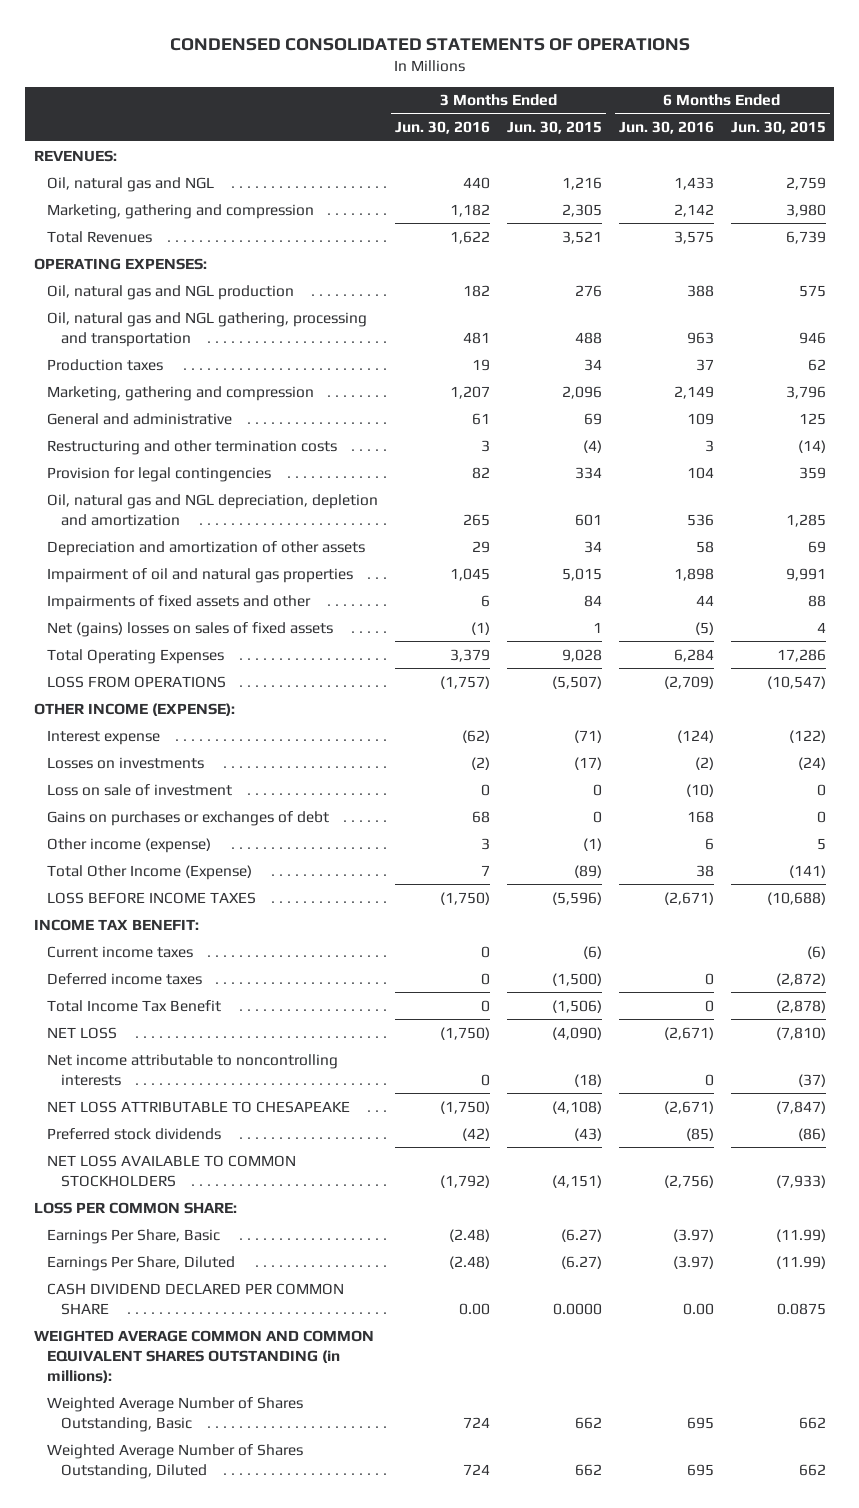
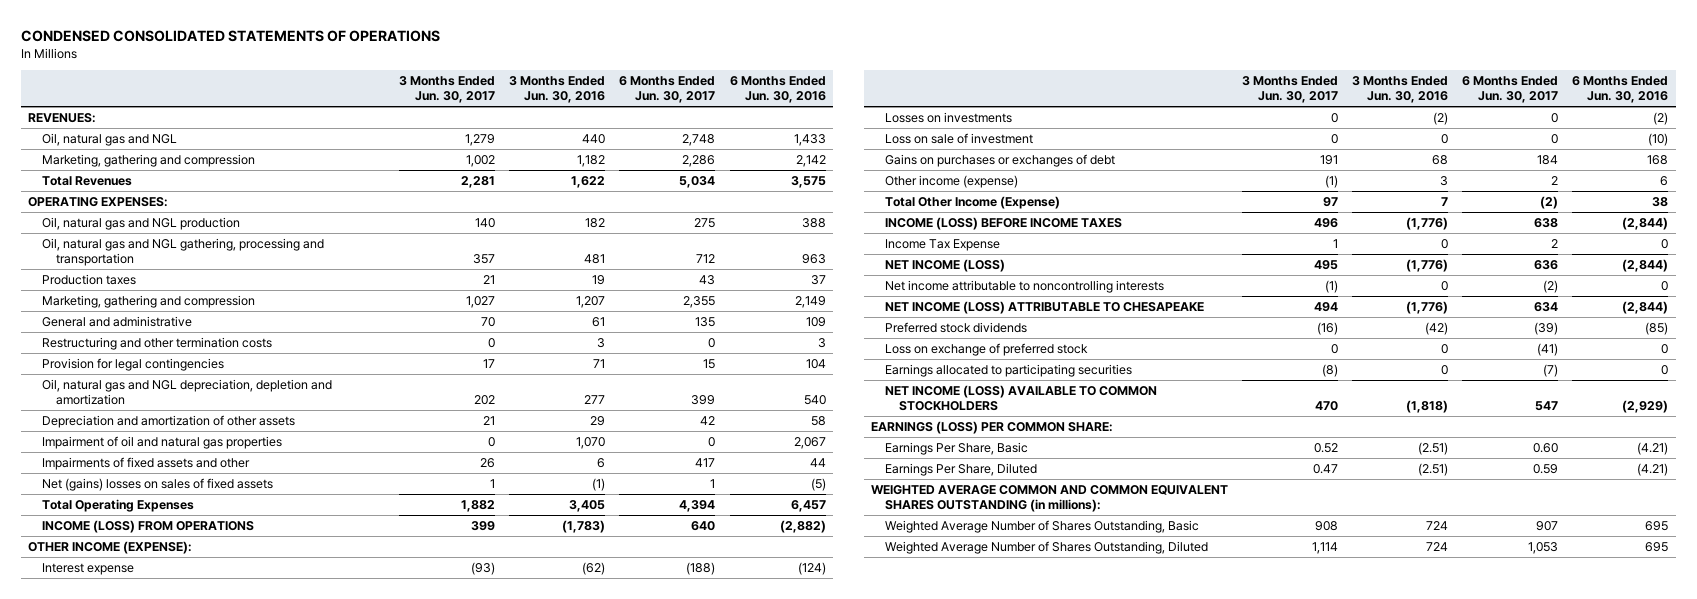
- | 3 Months Ended Jun. 30, 2016 | 3 Months Ended Jun. 30, 2015 | 6 Months Ended Jun. 30, 2016 | 6 Months Ended Jun. 30, 2015
+ | 3 Months Ended Jun. 30, 2017 | 3 Months Ended Jun. 30, 2016 | 6 Months Ended Jun. 30, 2017 | 6 Months Ended Jun. 30, 2016
- Provision for legal contingencies | 82 | 334 | 104 | 359
- Oil, natural gas and NGL depreciation, depletion and amortization | 265 | 601 | 536 | 1,285
+ Provision for legal contingencies | 17 | 71 | 15 | 104
+ Oil, natural gas and NGL depreciation, depletion and amortization | 202 | 277 | 399 | 540
- Impairment of oil and natural gas properties | 1,045 | 5,015 | 1,898 | 9,991
+ Impairment of oil and natural gas properties | 0 | 1,070 | 0 | 2,067
- Total Operating Expenses | 3,379 | 9,028 | 6,284 | 17,286
- LOSS FROM OPERATIONS | (1,757) | (5,507) | (2,709) | (10,547)
+ Total Operating Expenses | 1,882 | 3,405 | 4,394 | 6,457
+ INCOME (LOSS) FROM OPERATIONS | 399 | (1,783) | 640 | (2,882)
- LOSS BEFORE INCOME TAXES | (1,750) | (5,596) | (2,671) | (10,688)
- INCOME TAX BENEFIT:
- Current income taxes | 0 | (6) | | (6)
- Deferred income taxes | 0 | (1,500) | 0 | (2,872)
- Total Income Tax Benefit | 0 | (1,506) | 0 | (2,878)
- NET LOSS | (1,750) | (4,090) | (2,671) | (7,810)
+ INCOME (LOSS) BEFORE INCOME TAXES | 496 | (1,776) | 638 | (2,844)
+ Income Tax Expense | 1 | 0 | 2 | 0
+ NET INCOME (LOSS) | 495 | (1,776) | 636 | (2,844)
- NET LOSS ATTRIBUTABLE TO CHESAPEAKE | (1,750) | (4,108) | (2,671) | (7,847)
+ NET INCOME (LOSS) ATTRIBUTABLE TO CHESAPEAKE | 494 | (1,776) | 634 | (2,844)
- NET LOSS AVAILABLE TO COMMON STOCKHOLDERS | (1,792) | (4,151) | (2,756) | (7,933)
- LOSS PER COMMON SHARE:
- Earnings Per Share, Basic | (2.48) | (6.27) | (3.97) | (11.99)
- Earnings Per Share, Diluted | (2.48) | (6.27) | (3.97) | (11.99)
- CASH DIVIDEND DECLARED PER COMMON SHARE | 0.00 | 0.0000 | 0.00 | 0.0875
+ Loss on exchange of preferred stock | 0 | 0 | (41) | 0
+ Earnings allocated to participating securities | (8) | 0 | (7) | 0
+ NET INCOME (LOSS) AVAILABLE TO COMMON STOCKHOLDERS | 470 | (1,818) | 547 | (2,929)
+ EARNINGS (LOSS) PER COMMON SHARE:
+ Earnings Per Share, Basic | 0.52 | (2.51) | 0.60 | (4.21)
+ Earnings Per Share, Diluted | 0.47 | (2.51) | 0.59 | (4.21)

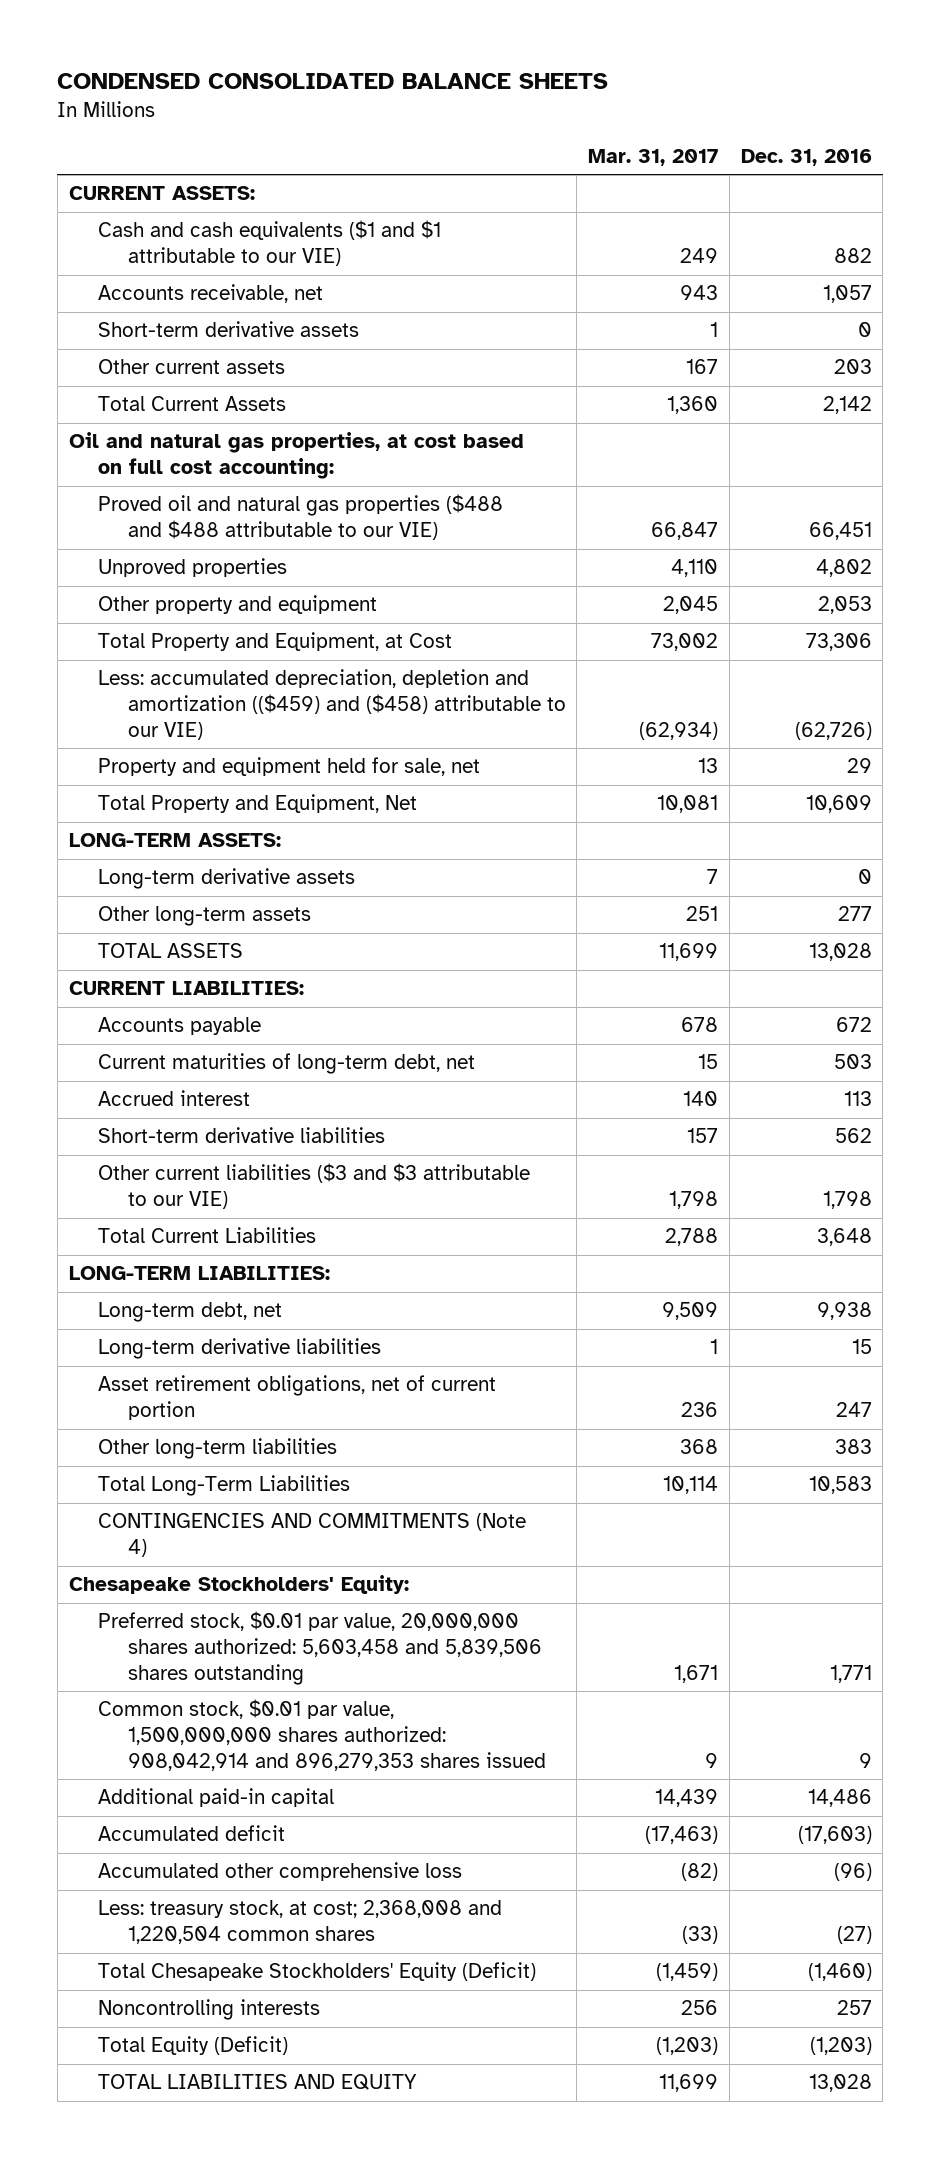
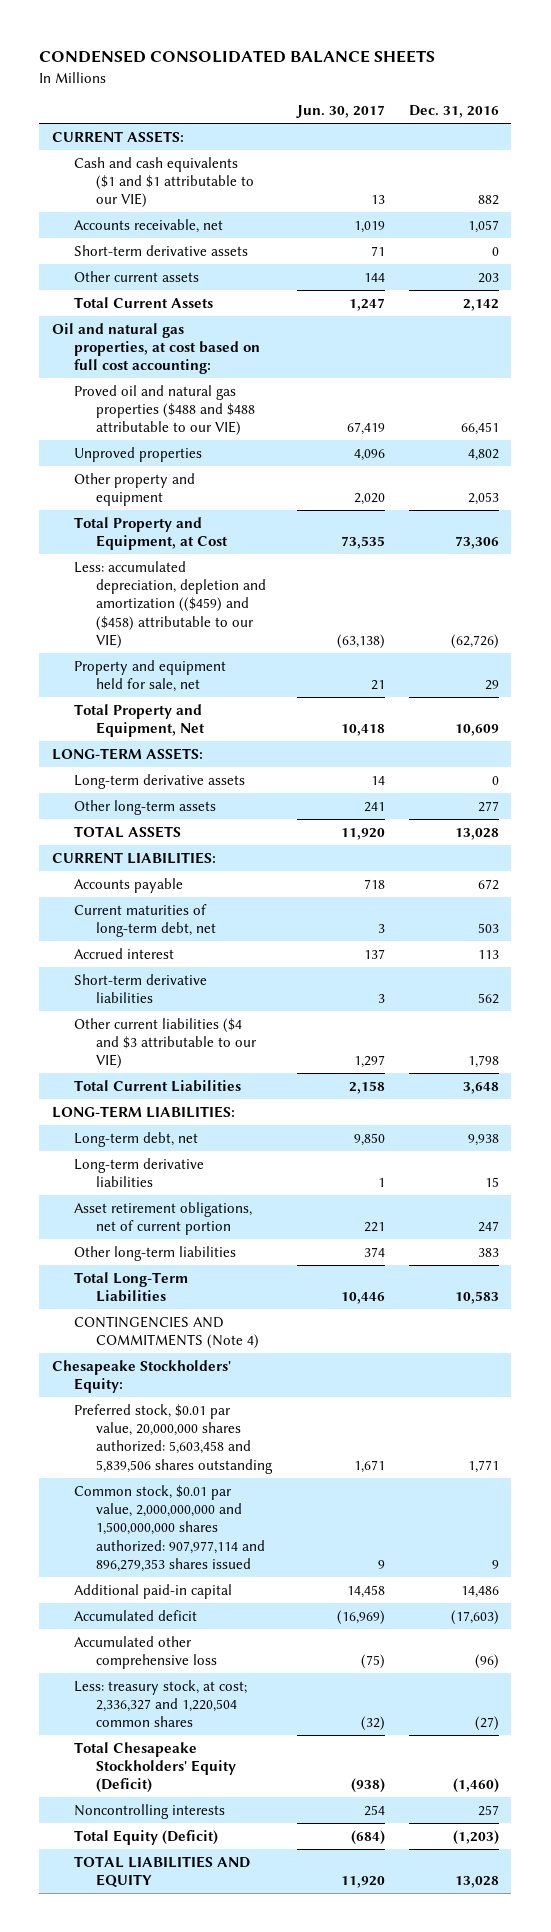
- | Mar. 31, 2017 | Dec. 31, 2016
+ | Jun. 30, 2017 | Dec. 31, 2016
- Other current liabilities ($3 and $3 attributable to our VIE) | 1,798 | 1,798
+ Other current liabilities ($4 and $3 attributable to our VIE) | 1,297 | 1,798
- Common stock, $0.01 par value, 1,500,000,000 shares authorized: 908,042,914 and 896,279,353 shares issued | 9 | 9
+ Common stock, $0.01 par value, 2,000,000,000 and 1,500,000,000 shares authorized: 907,977,114 and 896,279,353 shares issued | 9 | 9
- Less: treasury stock, at cost; 2,368,008 and 1,220,504 common shares | (33) | (27)
+ Less: treasury stock, at cost; 2,336,327 and 1,220,504 common shares | (32) | (27)

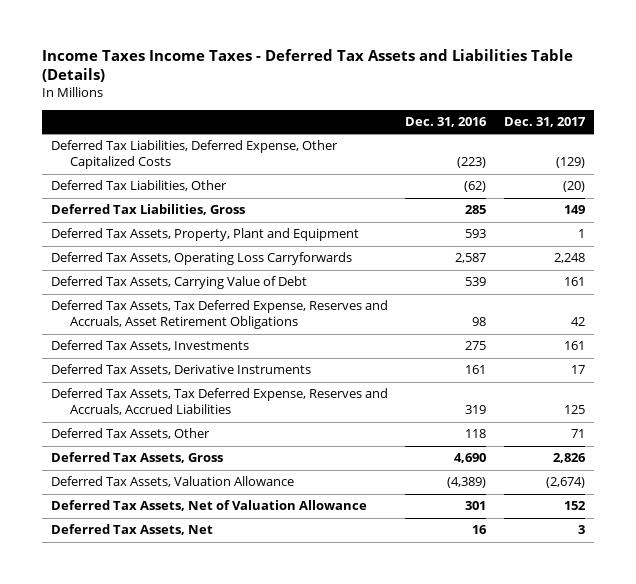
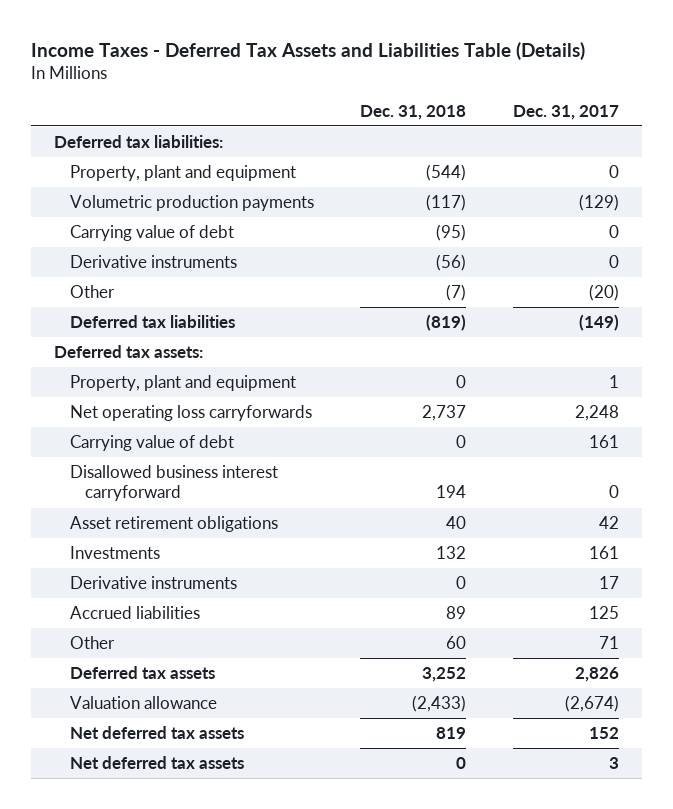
- Income Taxes Income Taxes - Deferred Tax Assets and Liabilities Table (Details)
+ Income Taxes - Deferred Tax Assets and Liabilities Table (Details)
- | Dec. 31, 2016 | Dec. 31, 2017
+ | Dec. 31, 2018 | Dec. 31, 2017
- Deferred Tax Liabilities, Deferred Expense, Other Capitalized Costs | (223) | (129)
- Deferred Tax Liabilities, Other | (62) | (20)
- Deferred Tax Liabilities, Gross | 285 | 149
- Deferred Tax Assets, Property, Plant and Equipment | 593 | 1
- Deferred Tax Assets, Operating Loss Carryforwards | 2,587 | 2,248
- Deferred Tax Assets, Carrying Value of Debt | 539 | 161
- Deferred Tax Assets, Tax Deferred Expense, Reserves and Accruals, Asset Retirement Obligations | 98 | 42
- Deferred Tax Assets, Investments | 275 | 161
- Deferred Tax Assets, Derivative Instruments | 161 | 17
- Deferred Tax Assets, Tax Deferred Expense, Reserves and Accruals, Accrued Liabilities | 319 | 125
- Deferred Tax Assets, Other | 118 | 71
- Deferred Tax Assets, Gross | 4,690 | 2,826
- Deferred Tax Assets, Valuation Allowance | (4,389) | (2,674)
- Deferred Tax Assets, Net of Valuation Allowance | 301 | 152
- Deferred Tax Assets, Net | 16 | 3
+ Deferred tax liabilities:
+ Property, plant and equipment | (544) | 0
+ Volumetric production payments | (117) | (129)
+ Carrying value of debt | (95) | 0
+ Derivative instruments | (56) | 0
+ Other | (7) | (20)
+ Deferred tax liabilities | (819) | (149)
+ Deferred tax assets:
+ Property, plant and equipment | 0 | 1
+ Net operating loss carryforwards | 2,737 | 2,248
+ Carrying value of debt | 0 | 161
+ Disallowed business interest carryforward | 194 | 0
+ Asset retirement obligations | 40 | 42
+ Investments | 132 | 161
+ Derivative instruments | 0 | 17
+ Accrued liabilities | 89 | 125
+ Other | 60 | 71
+ Deferred tax assets | 3,252 | 2,826
+ Valuation allowance | (2,433) | (2,674)
+ Net deferred tax assets | 819 | 152
+ Net deferred tax assets | 0 | 3

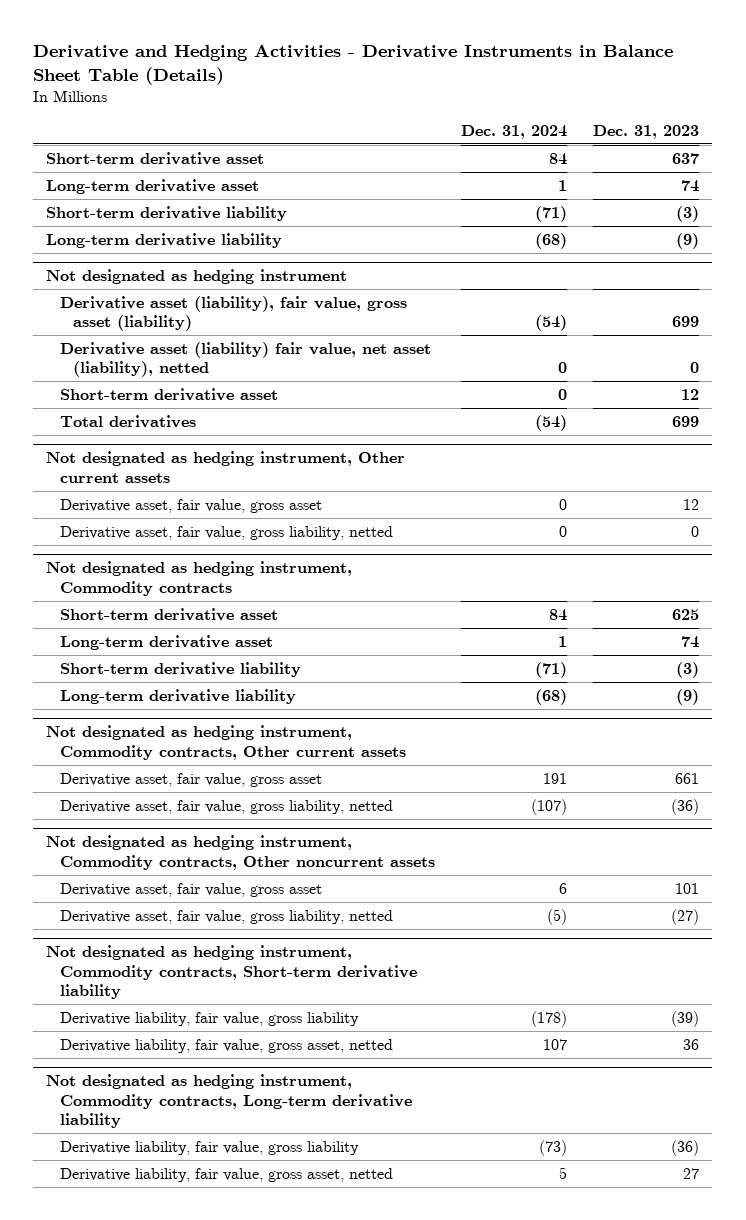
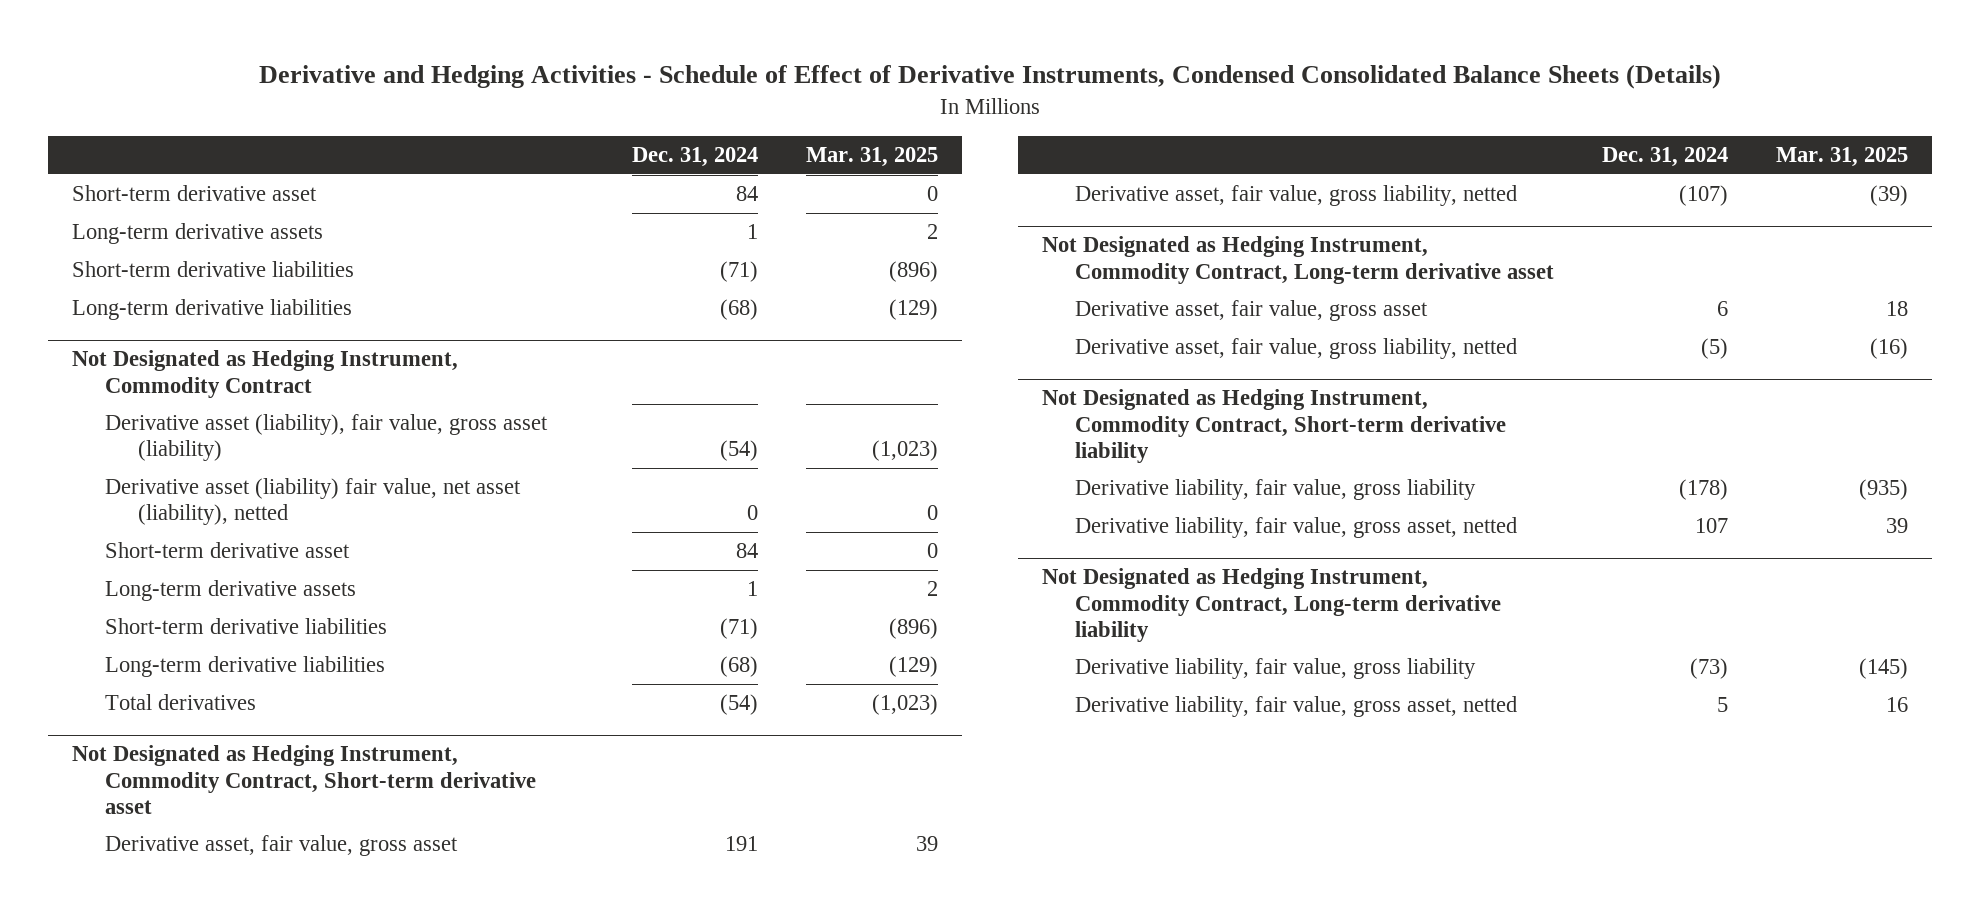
- Derivative and Hedging Activities - Derivative Instruments in Balance Sheet Table (Details)
+ Derivative and Hedging Activities - Schedule of Effect of Derivative Instruments, Condensed Consolidated Balance Sheets (Details)
- | Dec. 31, 2024 | Dec. 31, 2023
+ | Dec. 31, 2024 | Mar. 31, 2025
- Long-term derivative asset | 1 | 74
- Short-term derivative liability | (71) | (3)
- Long-term derivative liability | (68) | (9)
- Not designated as hedging instrument
+ Long-term derivative assets | 1 | 2
+ Short-term derivative liabilities | (71) | (896)
+ Long-term derivative liabilities | (68) | (129)
+ Not Designated as Hedging Instrument, Commodity Contract
- Short-term derivative asset | 0 | 12
- Total derivatives | (54) | 699
- Not designated as hedging instrument, Other current assets
- Derivative asset, fair value, gross asset | 0 | 12
- Derivative asset, fair value, gross liability, netted | 0 | 0
- Not designated as hedging instrument, Commodity contracts
- Long-term derivative asset | 1 | 74
- Short-term derivative liability | (71) | (3)
- Long-term derivative liability | (68) | (9)
- Not designated as hedging instrument, Commodity contracts, Other current assets
+ Long-term derivative assets | 1 | 2
+ Short-term derivative liabilities | (71) | (896)
+ Long-term derivative liabilities | (68) | (129)
+ Total derivatives | (54) | (1,023)
+ Not Designated as Hedging Instrument, Commodity Contract, Short-term derivative asset
- Not designated as hedging instrument, Commodity contracts, Other noncurrent assets
+ Not Designated as Hedging Instrument, Commodity Contract, Long-term derivative asset
- Not designated as hedging instrument, Commodity contracts, Short-term derivative liability
+ Not Designated as Hedging Instrument, Commodity Contract, Short-term derivative liability
- Not designated as hedging instrument, Commodity contracts, Long-term derivative liability
+ Not Designated as Hedging Instrument, Commodity Contract, Long-term derivative liability

